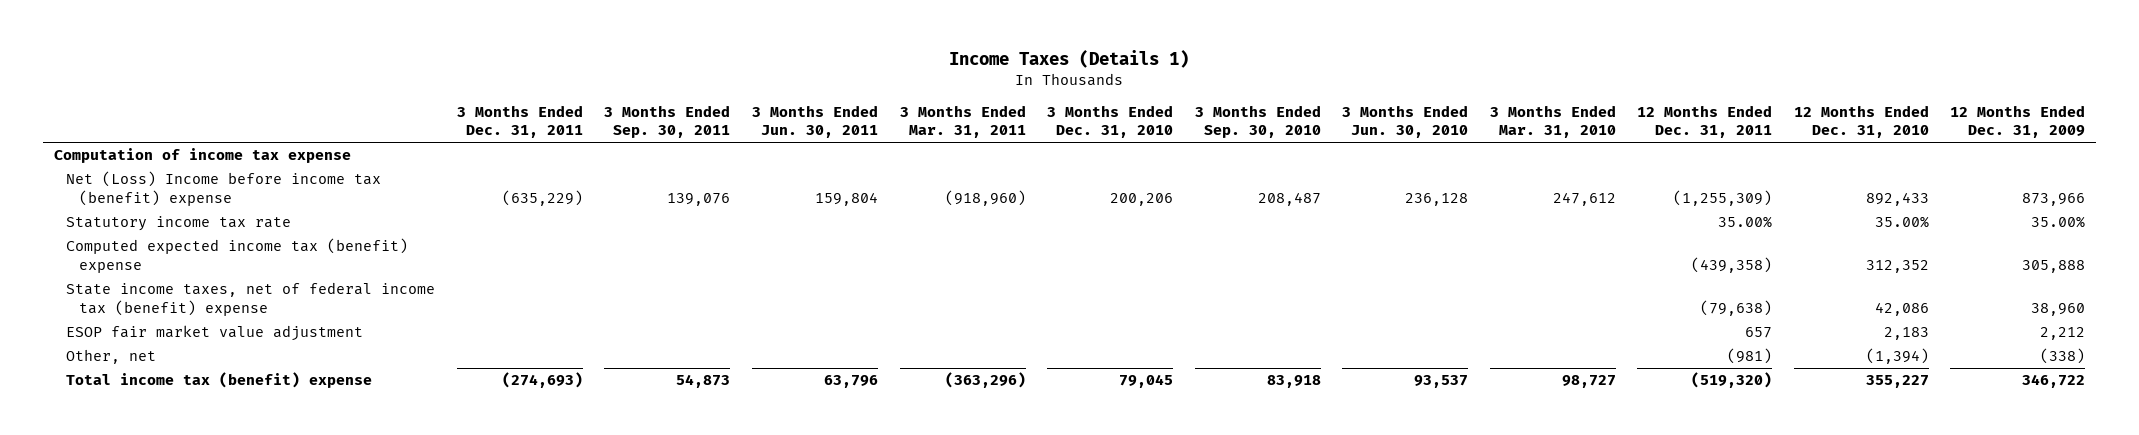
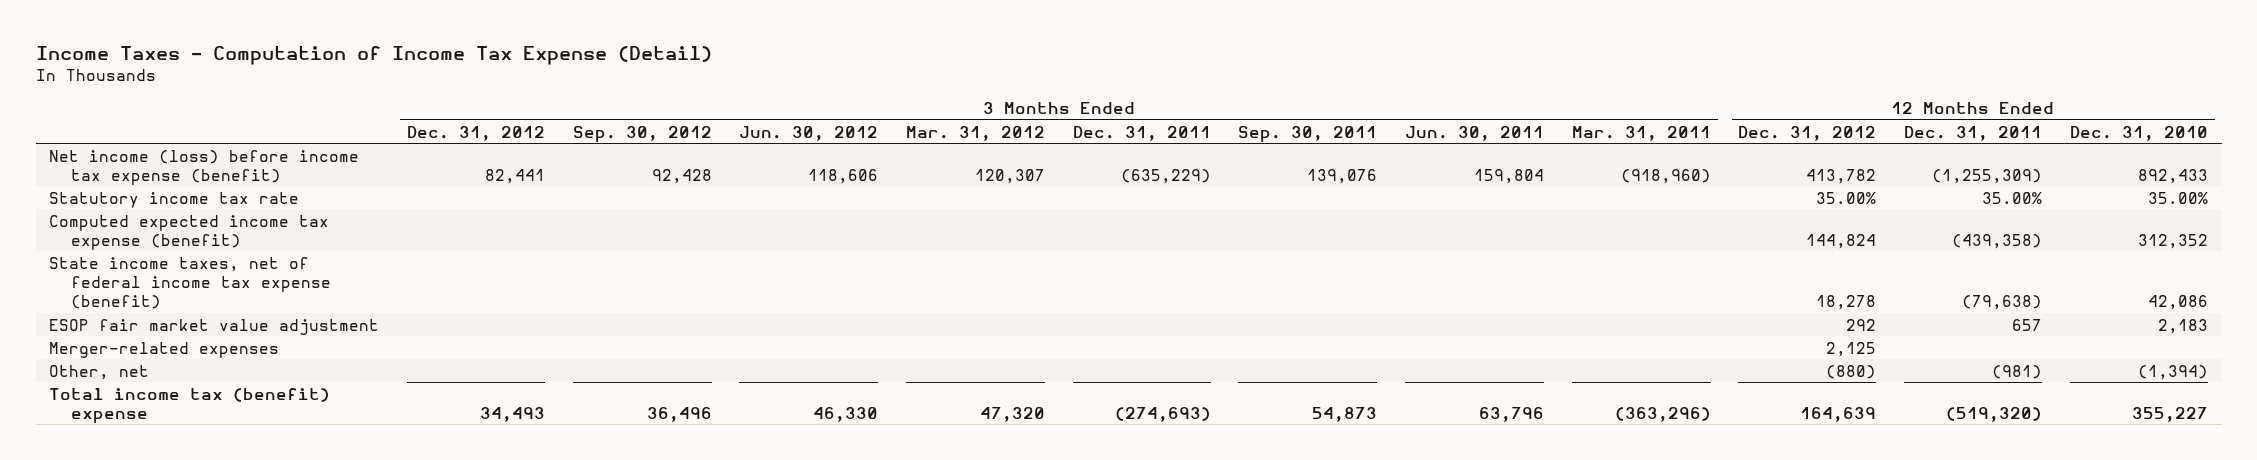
- Income Taxes (Details 1)
+ Income Taxes - Computation of Income Tax Expense (Detail)
- | 3 Months Ended Dec. 31, 2011 | 3 Months Ended Sep. 30, 2011 | 3 Months Ended Jun. 30, 2011 | 3 Months Ended Mar. 31, 2011 | 3 Months Ended Dec. 31, 2010 | 3 Months Ended Sep. 30, 2010 | 3 Months Ended Jun. 30, 2010 | 3 Months Ended Mar. 31, 2010 | 12 Months Ended Dec. 31, 2011 | 12 Months Ended Dec. 31, 2010 | 12 Months Ended Dec. 31, 2009
+ | 3 Months Ended Dec. 31, 2012 | 3 Months Ended Sep. 30, 2012 | 3 Months Ended Jun. 30, 2012 | 3 Months Ended Mar. 31, 2012 | 3 Months Ended Dec. 31, 2011 | 3 Months Ended Sep. 30, 2011 | 3 Months Ended Jun. 30, 2011 | 3 Months Ended Mar. 31, 2011 | 12 Months Ended Dec. 31, 2012 | 12 Months Ended Dec. 31, 2011 | 12 Months Ended Dec. 31, 2010
- Computation of income tax expense
- Net (Loss) Income before income tax (benefit) expense | (635,229) | 139,076 | 159,804 | (918,960) | 200,206 | 208,487 | 236,128 | 247,612 | (1,255,309) | 892,433 | 873,966
+ Net income (loss) before income tax expense (benefit) | 82,441 | 92,428 | 118,606 | 120,307 | (635,229) | 139,076 | 159,804 | (918,960) | 413,782 | (1,255,309) | 892,433
- Computed expected income tax (benefit) expense | | | | | | | | | (439,358) | 312,352 | 305,888
- State income taxes, net of federal income tax (benefit) expense | | | | | | | | | (79,638) | 42,086 | 38,960
+ Computed expected income tax expense (benefit) | | | | | | | | | 144,824 | (439,358) | 312,352
+ State income taxes, net of federal income tax expense (benefit) | | | | | | | | | 18,278 | (79,638) | 42,086
+ Merger-related expenses | | | | | | | | | 2,125 | |

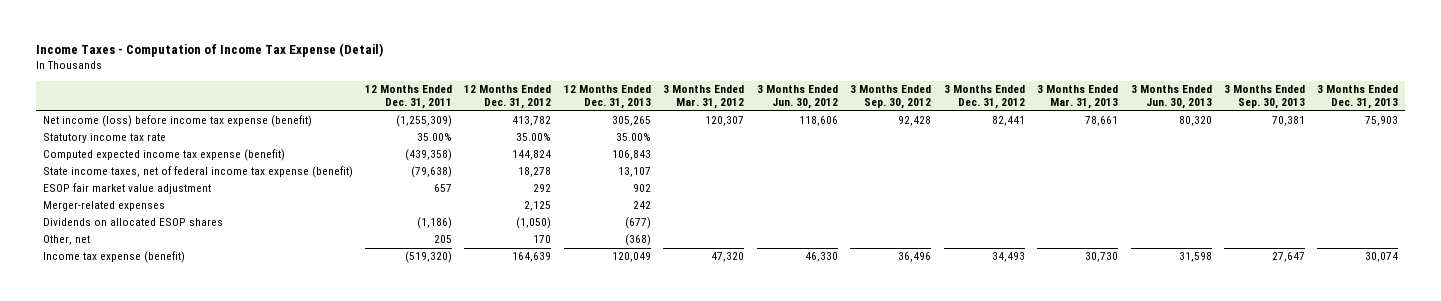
- | 3 Months Ended Dec. 31, 2012 | 3 Months Ended Sep. 30, 2012 | 3 Months Ended Jun. 30, 2012 | 3 Months Ended Mar. 31, 2012 | 3 Months Ended Dec. 31, 2011 | 3 Months Ended Sep. 30, 2011 | 3 Months Ended Jun. 30, 2011 | 3 Months Ended Mar. 31, 2011 | 12 Months Ended Dec. 31, 2012 | 12 Months Ended Dec. 31, 2011 | 12 Months Ended Dec. 31, 2010
+ | 12 Months Ended Dec. 31, 2011 | 12 Months Ended Dec. 31, 2012 | 12 Months Ended Dec. 31, 2013 | 3 Months Ended Mar. 31, 2012 | 3 Months Ended Jun. 30, 2012 | 3 Months Ended Sep. 30, 2012 | 3 Months Ended Dec. 31, 2012 | 3 Months Ended Mar. 31, 2013 | 3 Months Ended Jun. 30, 2013 | 3 Months Ended Sep. 30, 2013 | 3 Months Ended Dec. 31, 2013
- Other, net | | | | | | | | | (880) | (981) | (1,394)
- Total income tax (benefit) expense | 34,493 | 36,496 | 46,330 | 47,320 | (274,693) | 54,873 | 63,796 | (363,296) | 164,639 | (519,320) | 355,227
+ Dividends on allocated ESOP shares | (1,186) | (1,050) | (677) | | | | | | | |
+ Other, net | 205 | 170 | (368) | | | | | | | |
+ Income tax expense (benefit) | (519,320) | 164,639 | 120,049 | 47,320 | 46,330 | 36,496 | 34,493 | 30,730 | 31,598 | 27,647 | 30,074

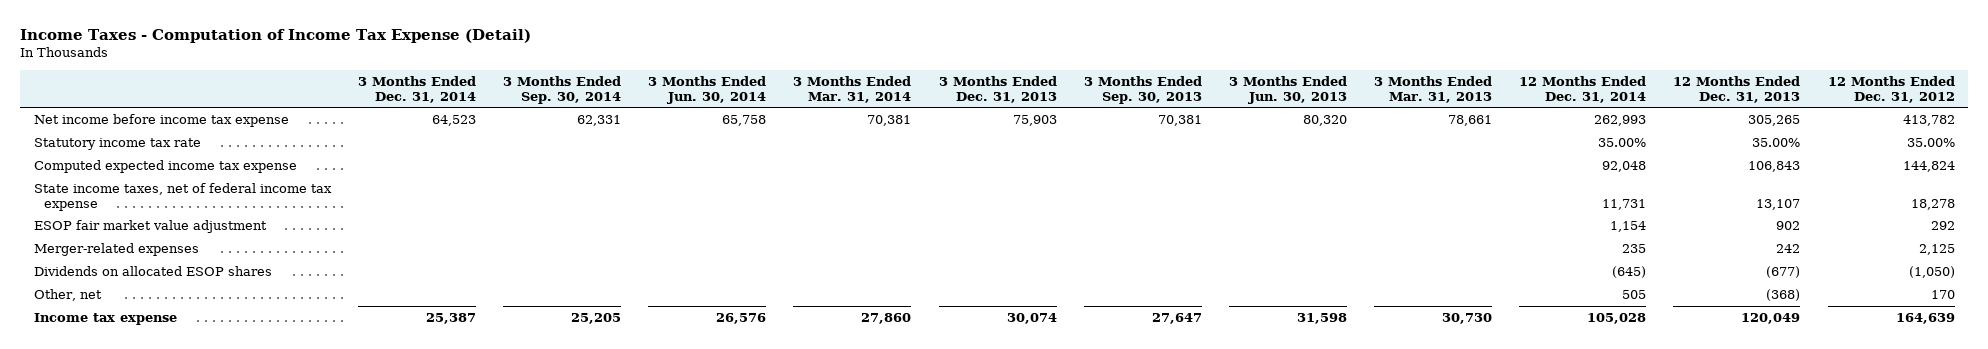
- | 12 Months Ended Dec. 31, 2011 | 12 Months Ended Dec. 31, 2012 | 12 Months Ended Dec. 31, 2013 | 3 Months Ended Mar. 31, 2012 | 3 Months Ended Jun. 30, 2012 | 3 Months Ended Sep. 30, 2012 | 3 Months Ended Dec. 31, 2012 | 3 Months Ended Mar. 31, 2013 | 3 Months Ended Jun. 30, 2013 | 3 Months Ended Sep. 30, 2013 | 3 Months Ended Dec. 31, 2013
+ | 3 Months Ended Dec. 31, 2014 | 3 Months Ended Sep. 30, 2014 | 3 Months Ended Jun. 30, 2014 | 3 Months Ended Mar. 31, 2014 | 3 Months Ended Dec. 31, 2013 | 3 Months Ended Sep. 30, 2013 | 3 Months Ended Jun. 30, 2013 | 3 Months Ended Mar. 31, 2013 | 12 Months Ended Dec. 31, 2014 | 12 Months Ended Dec. 31, 2013 | 12 Months Ended Dec. 31, 2012
- Net income (loss) before income tax expense (benefit) | (1,255,309) | 413,782 | 305,265 | 120,307 | 118,606 | 92,428 | 82,441 | 78,661 | 80,320 | 70,381 | 75,903
+ Net income before income tax expense | 64,523 | 62,331 | 65,758 | 70,381 | 75,903 | 70,381 | 80,320 | 78,661 | 262,993 | 305,265 | 413,782
- Computed expected income tax expense (benefit) | (439,358) | 144,824 | 106,843 | | | | | | | |
- State income taxes, net of federal income tax expense (benefit) | (79,638) | 18,278 | 13,107 | | | | | | | |
+ Computed expected income tax expense | | | | | | | | | 92,048 | 106,843 | 144,824
+ State income taxes, net of federal income tax expense | | | | | | | | | 11,731 | 13,107 | 18,278
- Income tax expense (benefit) | (519,320) | 164,639 | 120,049 | 47,320 | 46,330 | 36,496 | 34,493 | 30,730 | 31,598 | 27,647 | 30,074
+ Income tax expense | 25,387 | 25,205 | 26,576 | 27,860 | 30,074 | 27,647 | 31,598 | 30,730 | 105,028 | 120,049 | 164,639

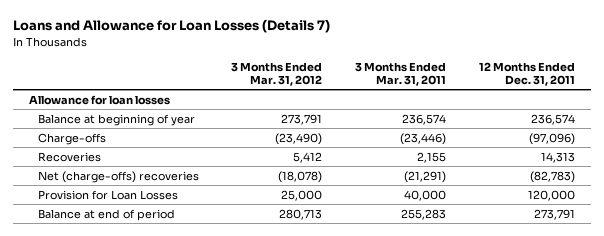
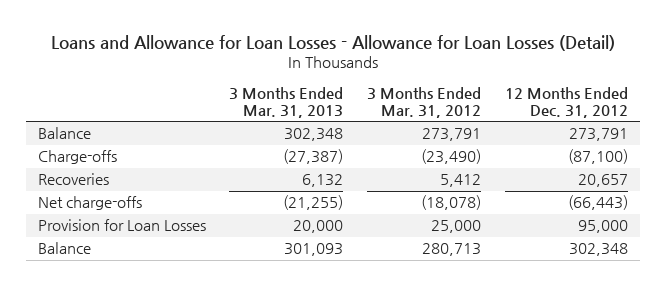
- Loans and Allowance for Loan Losses (Details 7)
+ Loans and Allowance for Loan Losses - Allowance for Loan Losses (Detail)
- | 3 Months Ended Mar. 31, 2012 | 3 Months Ended Mar. 31, 2011 | 12 Months Ended Dec. 31, 2011
+ | 3 Months Ended Mar. 31, 2013 | 3 Months Ended Mar. 31, 2012 | 12 Months Ended Dec. 31, 2012
- Allowance for loan losses
- Balance at beginning of year | 273,791 | 236,574 | 236,574
+ Balance | 302,348 | 273,791 | 273,791
- Net (charge-offs) recoveries | (18,078) | (21,291) | (82,783)
+ Net charge-offs | (21,255) | (18,078) | (66,443)
- Balance at end of period | 280,713 | 255,283 | 273,791
+ Balance | 301,093 | 280,713 | 302,348

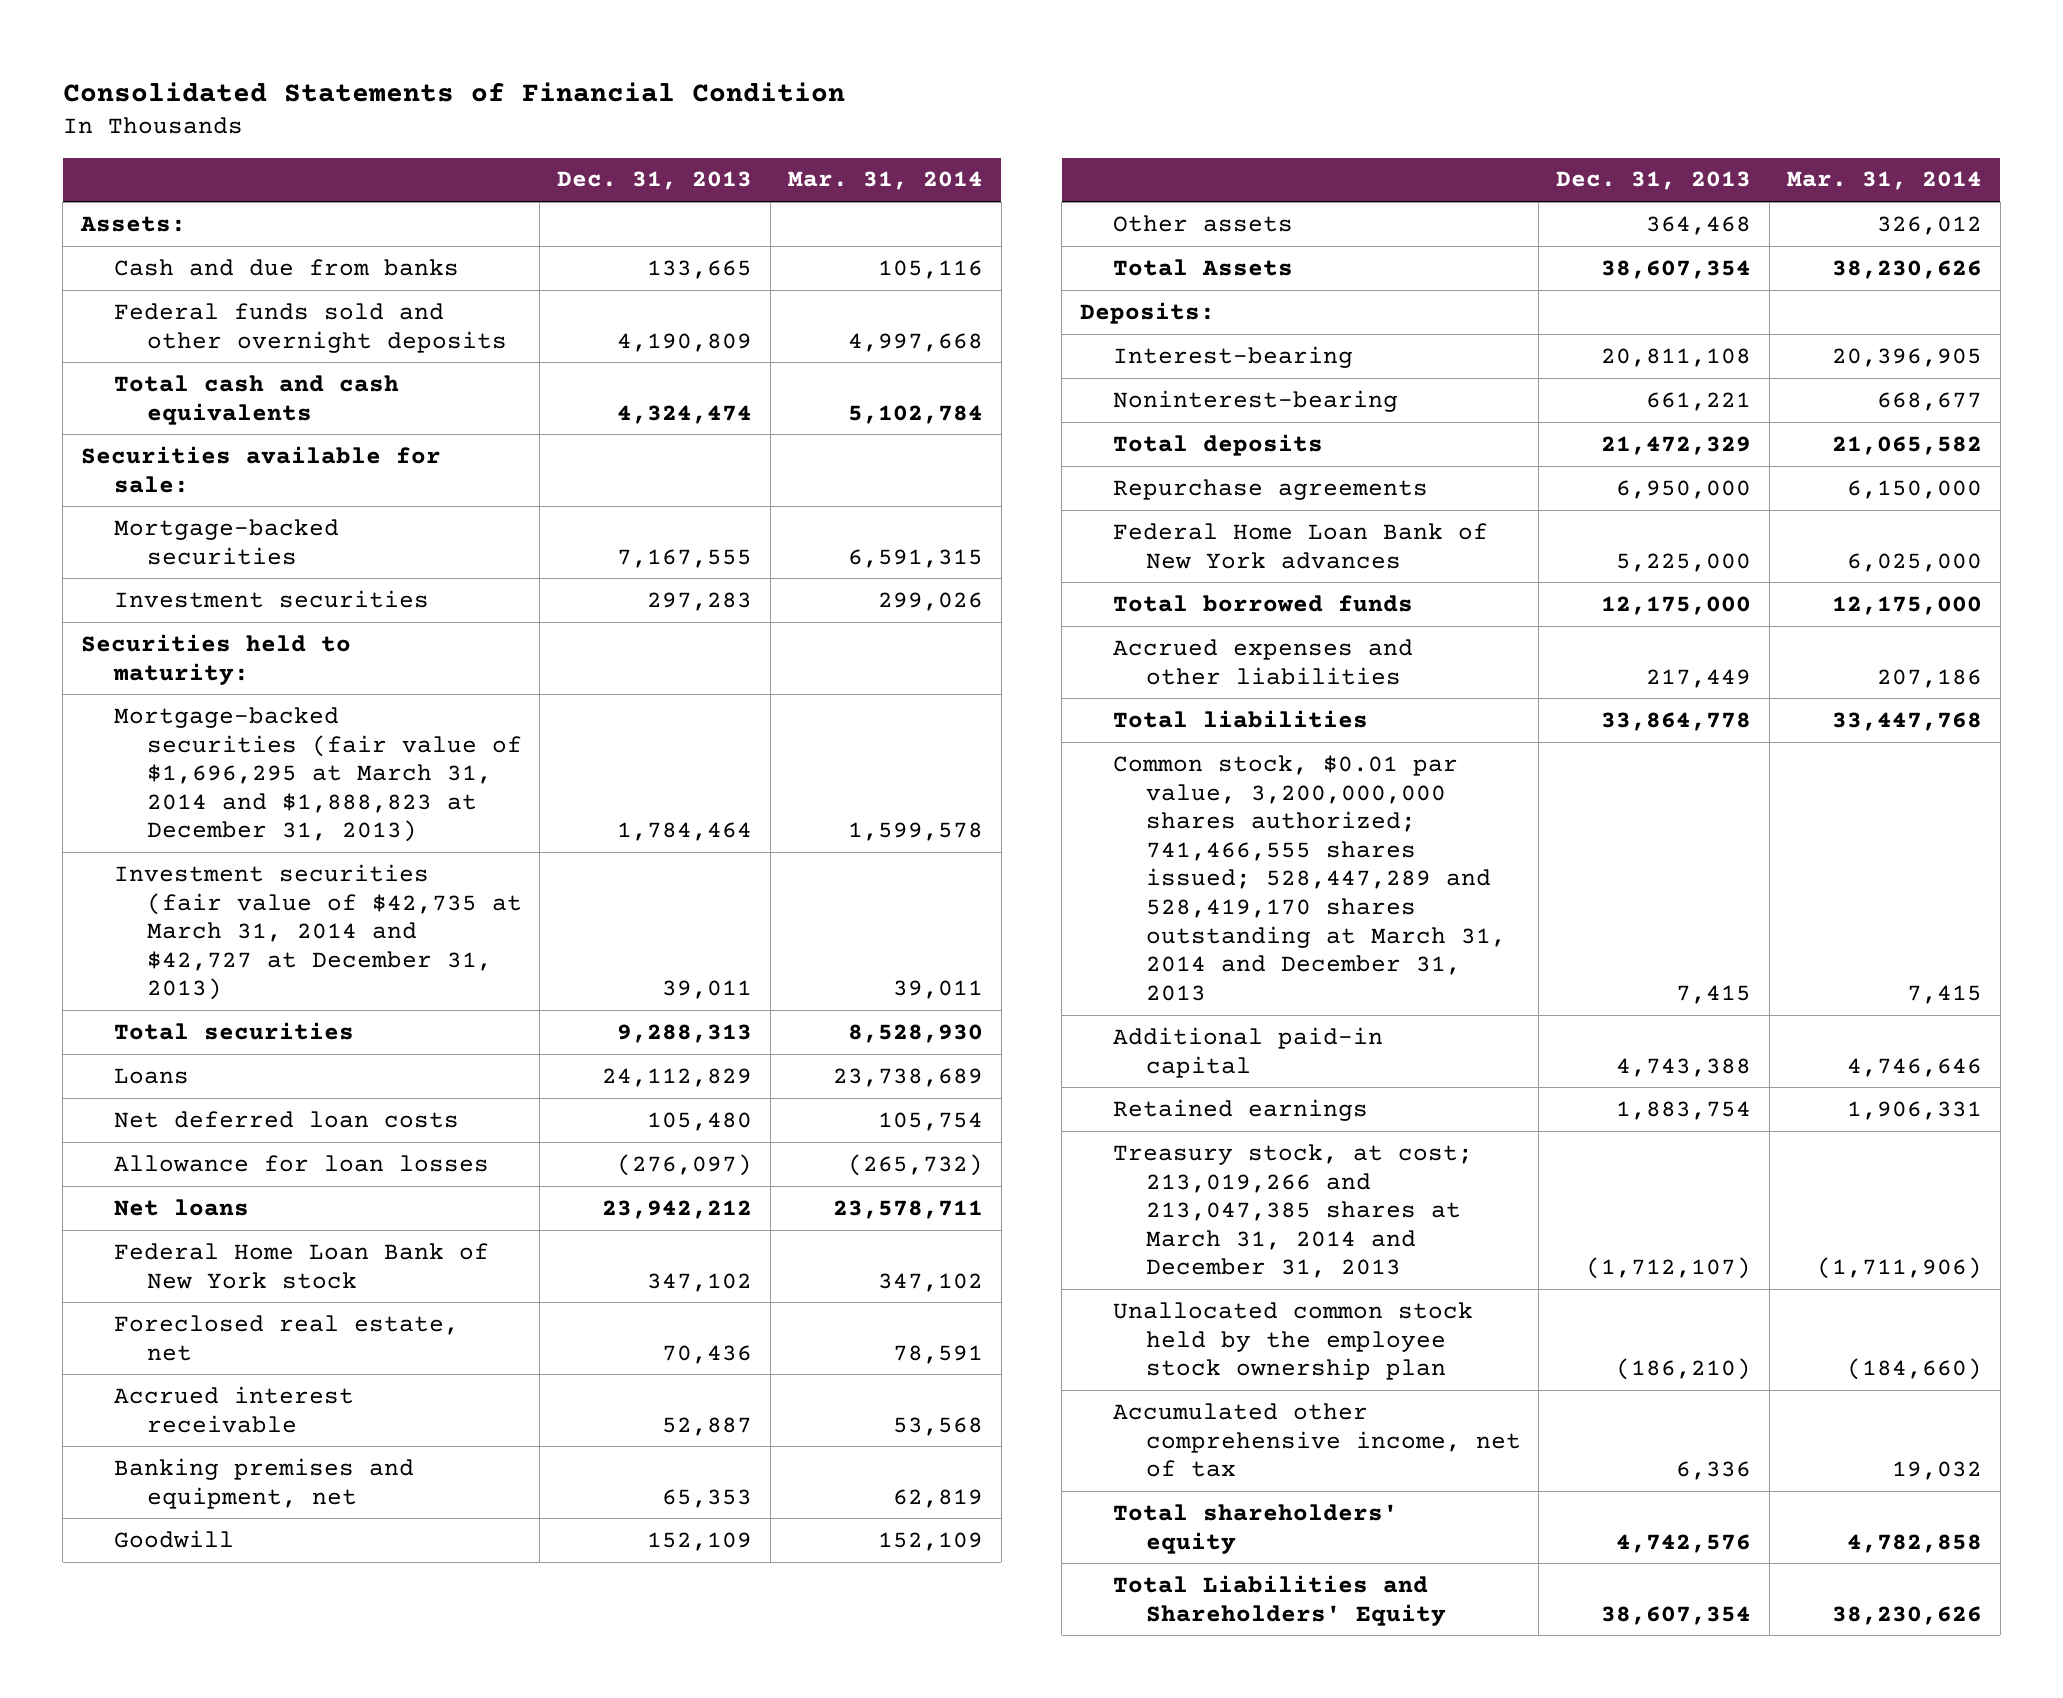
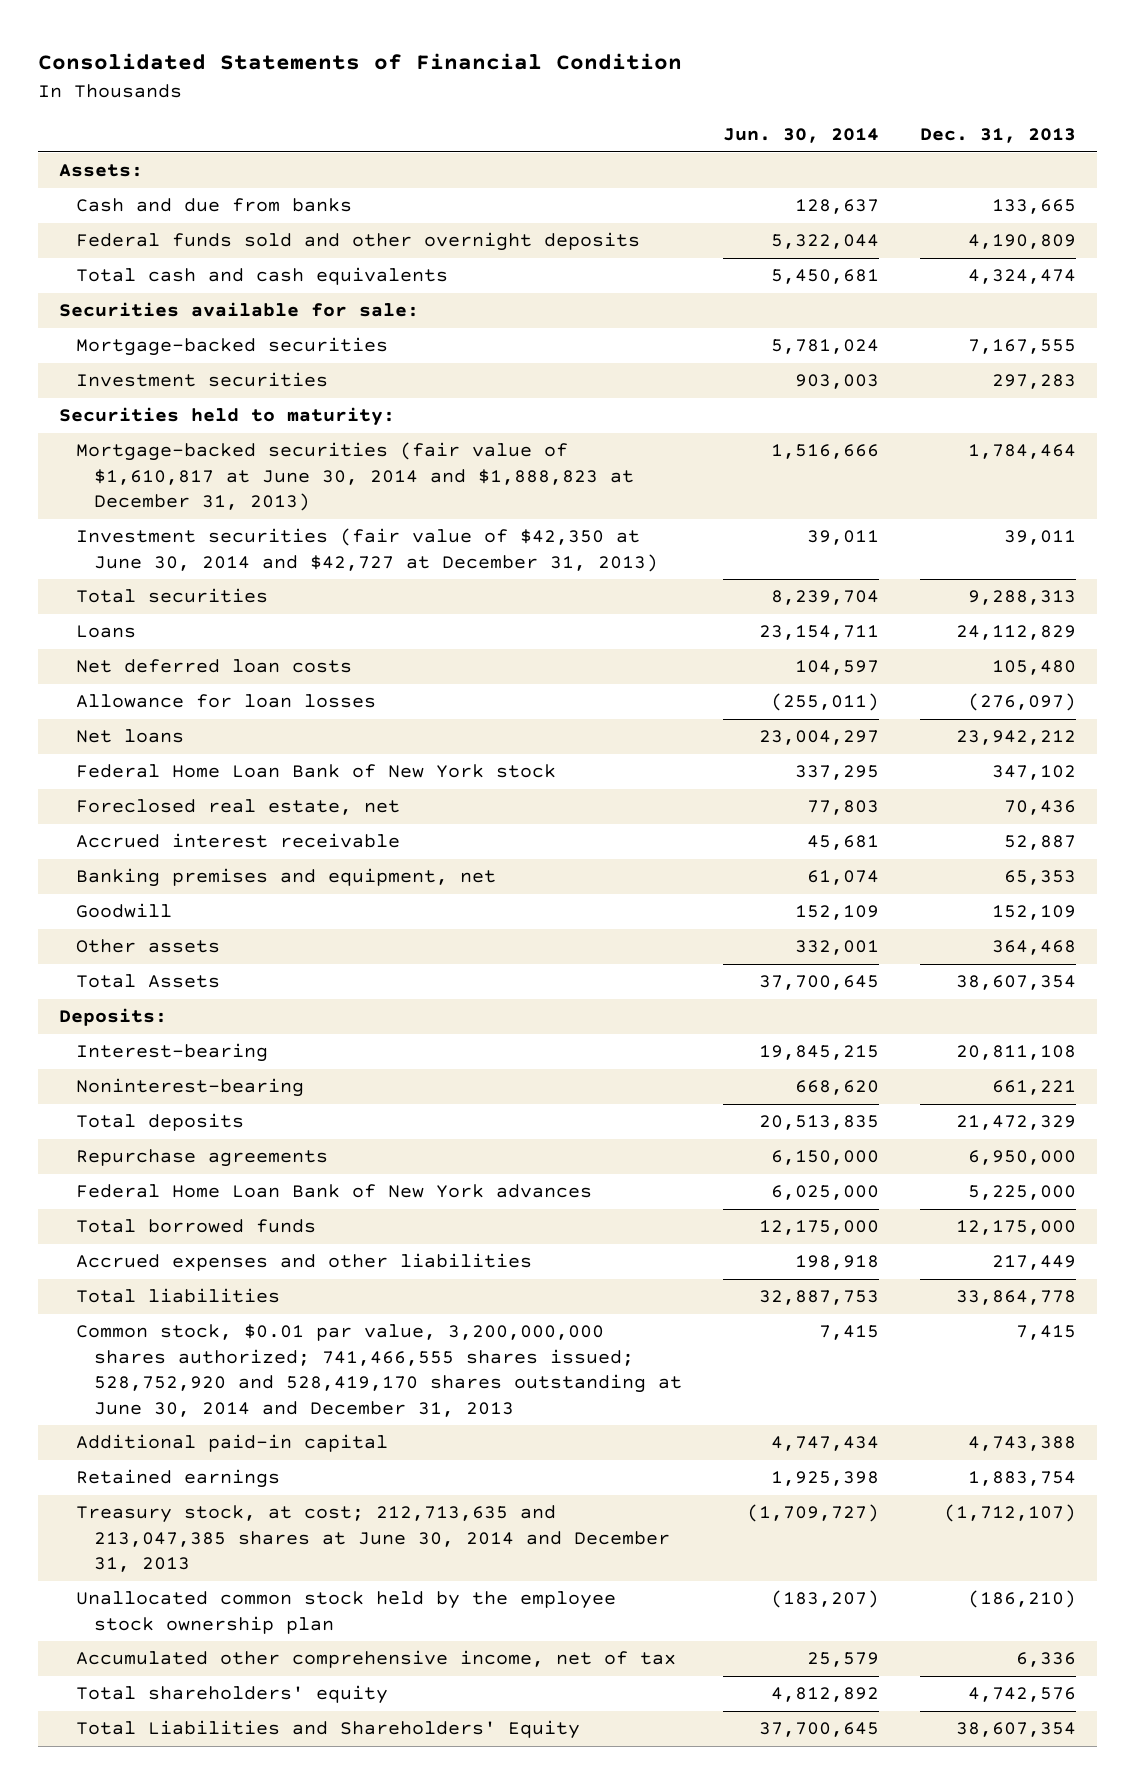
- | Dec. 31, 2013 | Mar. 31, 2014
+ | Jun. 30, 2014 | Dec. 31, 2013
- Mortgage-backed securities (fair value of $1,696,295 at March 31, 2014 and $1,888,823 at December 31, 2013) | 1,784,464 | 1,599,578
- Investment securities (fair value of $42,735 at March 31, 2014 and $42,727 at December 31, 2013) | 39,011 | 39,011
+ Mortgage-backed securities (fair value of $1,610,817 at June 30, 2014 and $1,888,823 at December 31, 2013) | 1,516,666 | 1,784,464
+ Investment securities (fair value of $42,350 at June 30, 2014 and $42,727 at December 31, 2013) | 39,011 | 39,011
- Common stock, $0.01 par value, 3,200,000,000 shares authorized; 741,466,555 shares issued; 528,447,289 and 528,419,170 shares outstanding at March 31, 2014 and December 31, 2013 | 7,415 | 7,415
+ Common stock, $0.01 par value, 3,200,000,000 shares authorized; 741,466,555 shares issued; 528,752,920 and 528,419,170 shares outstanding at June 30, 2014 and December 31, 2013 | 7,415 | 7,415
- Treasury stock, at cost; 213,019,266 and 213,047,385 shares at March 31, 2014 and December 31, 2013 | (1,712,107) | (1,711,906)
+ Treasury stock, at cost; 212,713,635 and 213,047,385 shares at June 30, 2014 and December 31, 2013 | (1,709,727) | (1,712,107)

